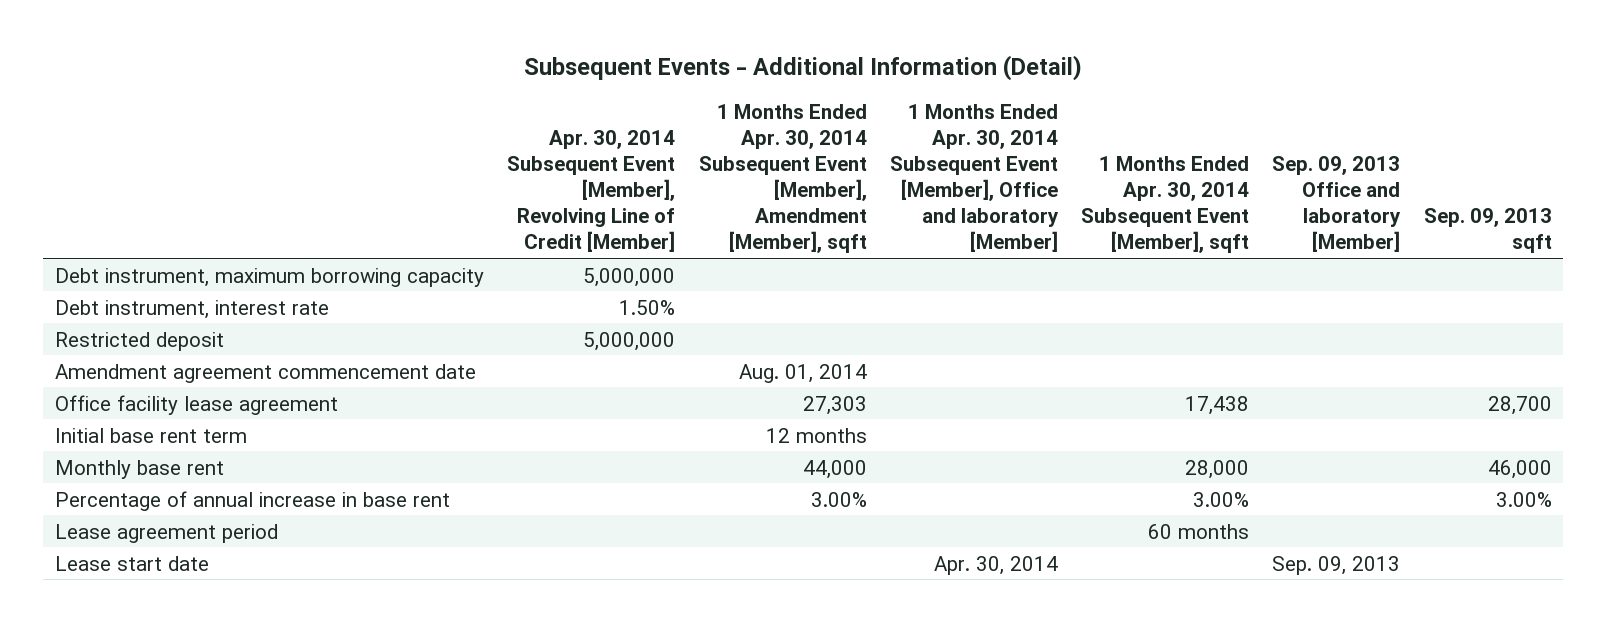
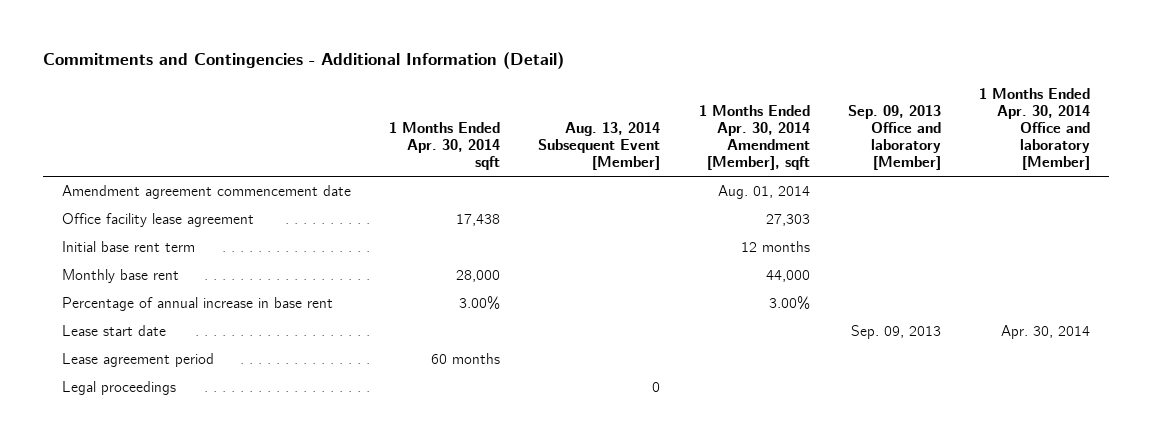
- Subsequent Events - Additional Information (Detail)
+ Commitments and Contingencies - Additional Information (Detail)
- | Apr. 30, 2014 Subsequent Event [Member], Revolving Line of Credit [Member] | 1 Months Ended Apr. 30, 2014 Subsequent Event [Member], Amendment [Member], sqft | 1 Months Ended Apr. 30, 2014 Subsequent Event [Member], Office and laboratory [Member] | 1 Months Ended Apr. 30, 2014 Subsequent Event [Member], sqft | Sep. 09, 2013 Office and laboratory [Member] | Sep. 09, 2013 sqft
+ | 1 Months Ended Apr. 30, 2014 sqft | Aug. 13, 2014 Subsequent Event [Member] | 1 Months Ended Apr. 30, 2014 Amendment [Member], sqft | Sep. 09, 2013 Office and laboratory [Member] | 1 Months Ended Apr. 30, 2014 Office and laboratory [Member]
- Debt instrument, maximum borrowing capacity | 5,000,000 | | | | |
- Debt instrument, interest rate | 1.50% | | | | |
- Restricted deposit | 5,000,000 | | | | |
moved down: Lease agreement period | 60 months | | | |
+ Legal proceedings | | 0 | | |

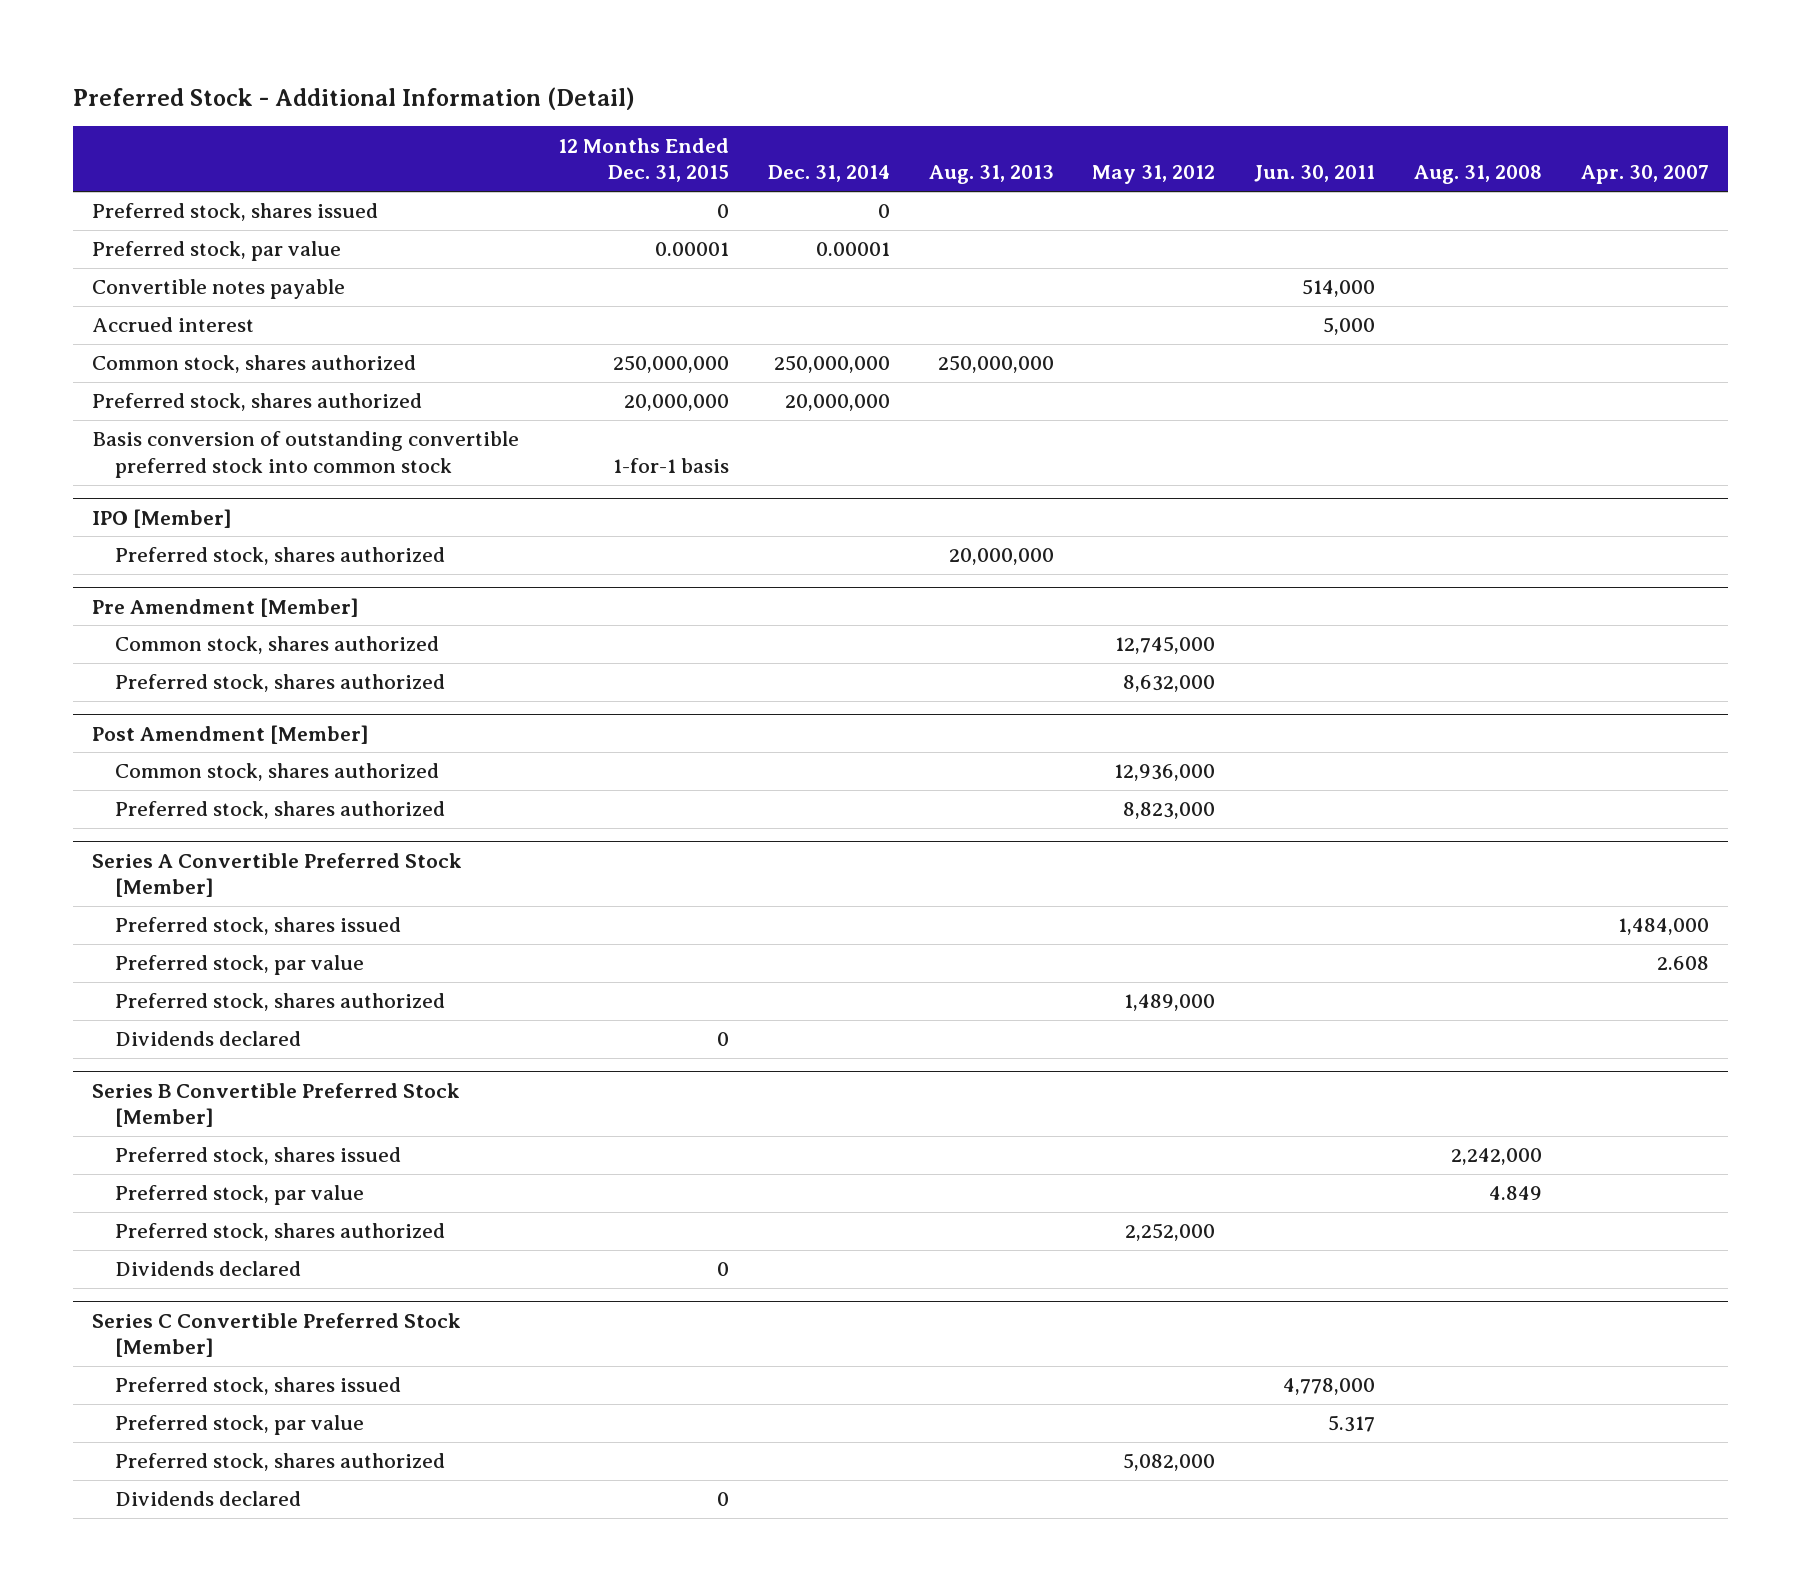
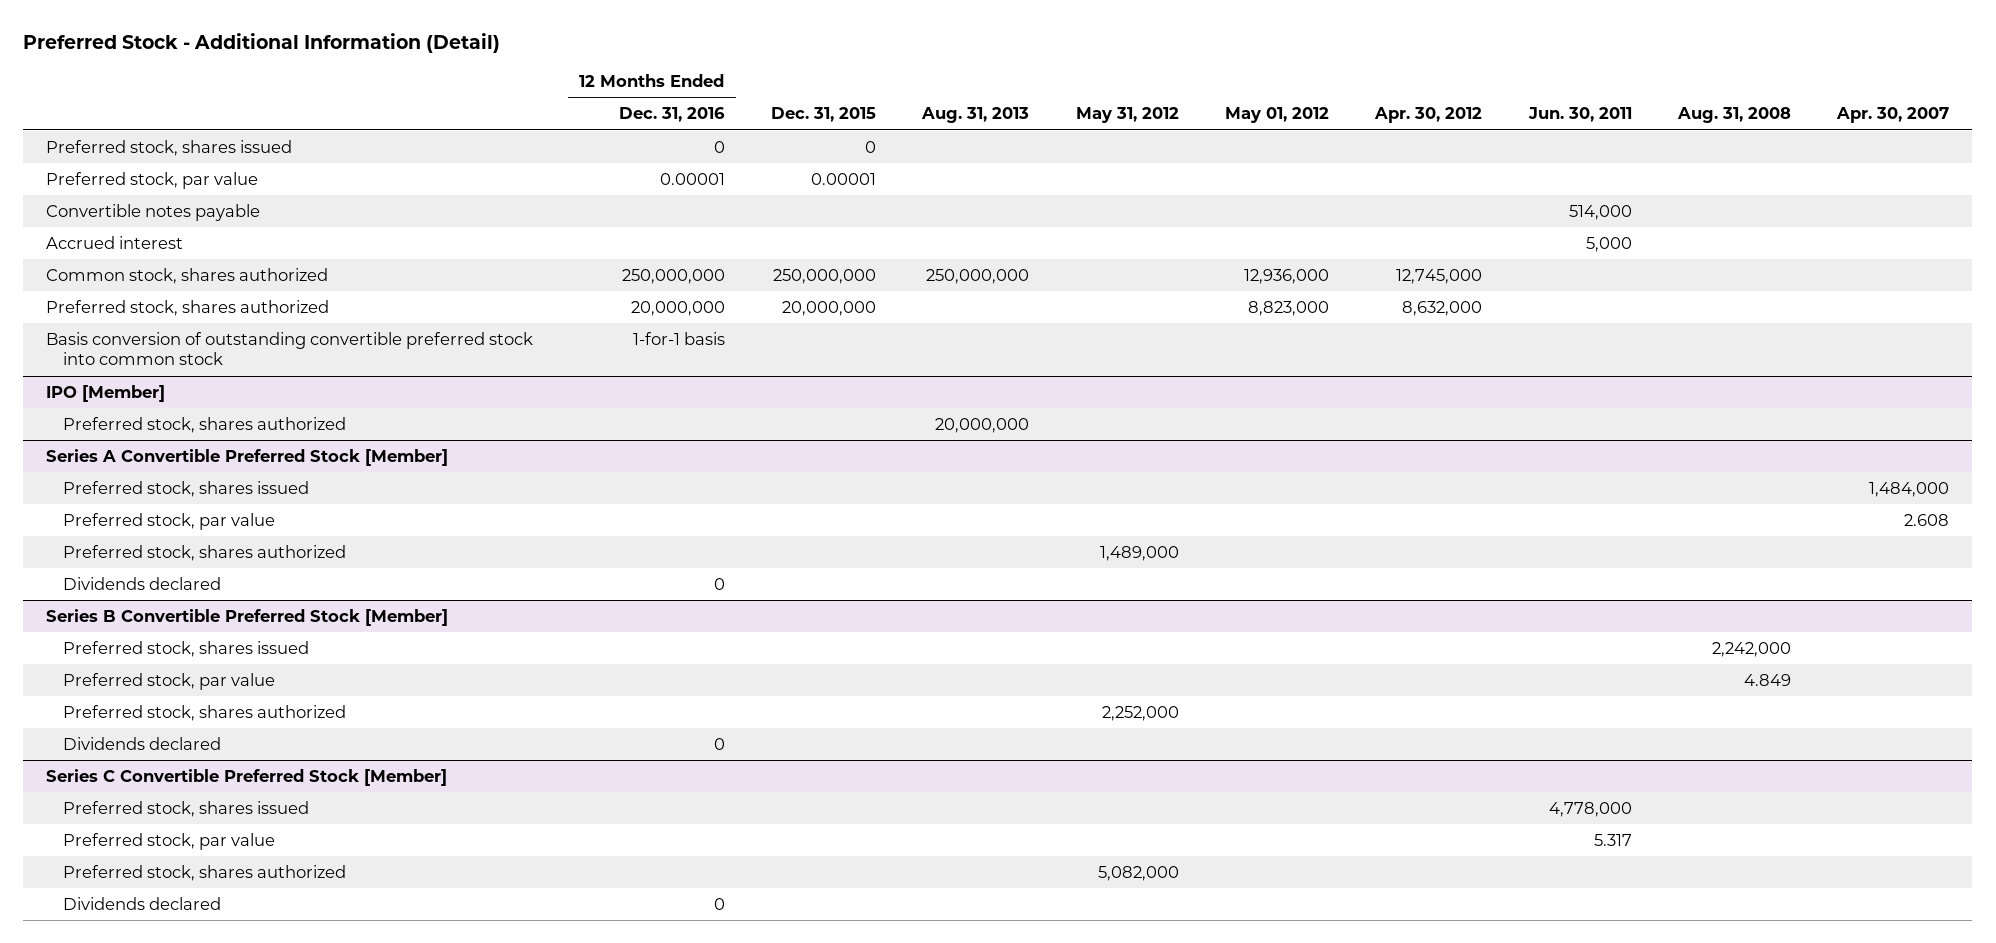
- | 12 Months Ended Dec. 31, 2015 | Dec. 31, 2014 | Aug. 31, 2013 | May 31, 2012 | Jun. 30, 2011 | Aug. 31, 2008 | Apr. 30, 2007
+ | 12 Months Ended Dec. 31, 2016 | Dec. 31, 2015 | Aug. 31, 2013 | May 31, 2012 | May 01, 2012 | Apr. 30, 2012 | Jun. 30, 2011 | Aug. 31, 2008 | Apr. 30, 2007
- Pre Amendment [Member]
- Common stock, shares authorized | | | | 12,745,000 | | |
- Preferred stock, shares authorized | | | | 8,632,000 | | |
- Post Amendment [Member]
- Common stock, shares authorized | | | | 12,936,000 | | |
- Preferred stock, shares authorized | | | | 8,823,000 | | |

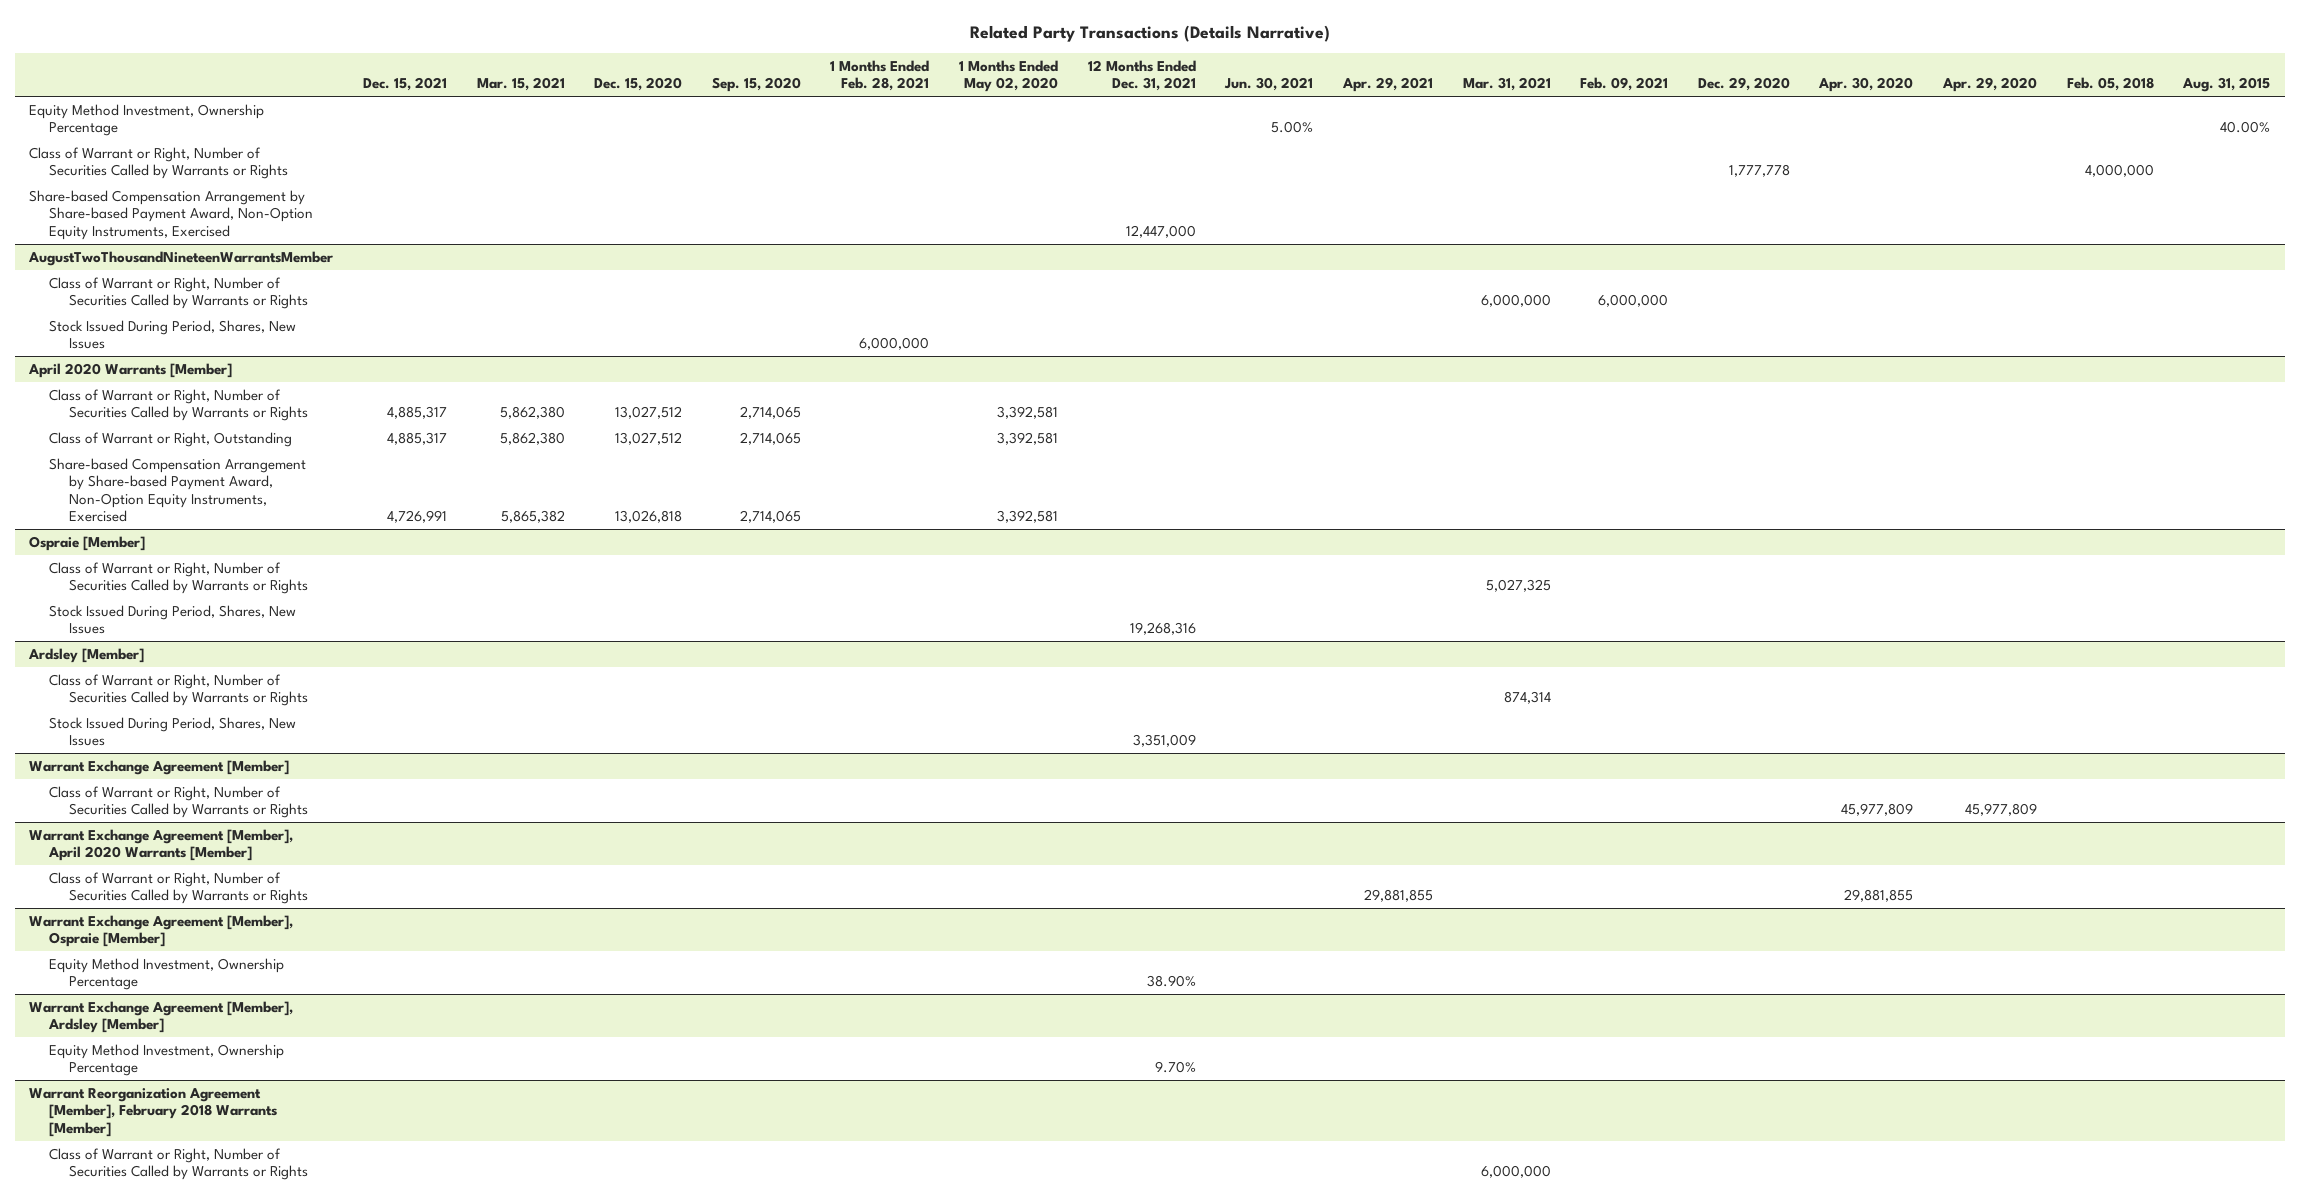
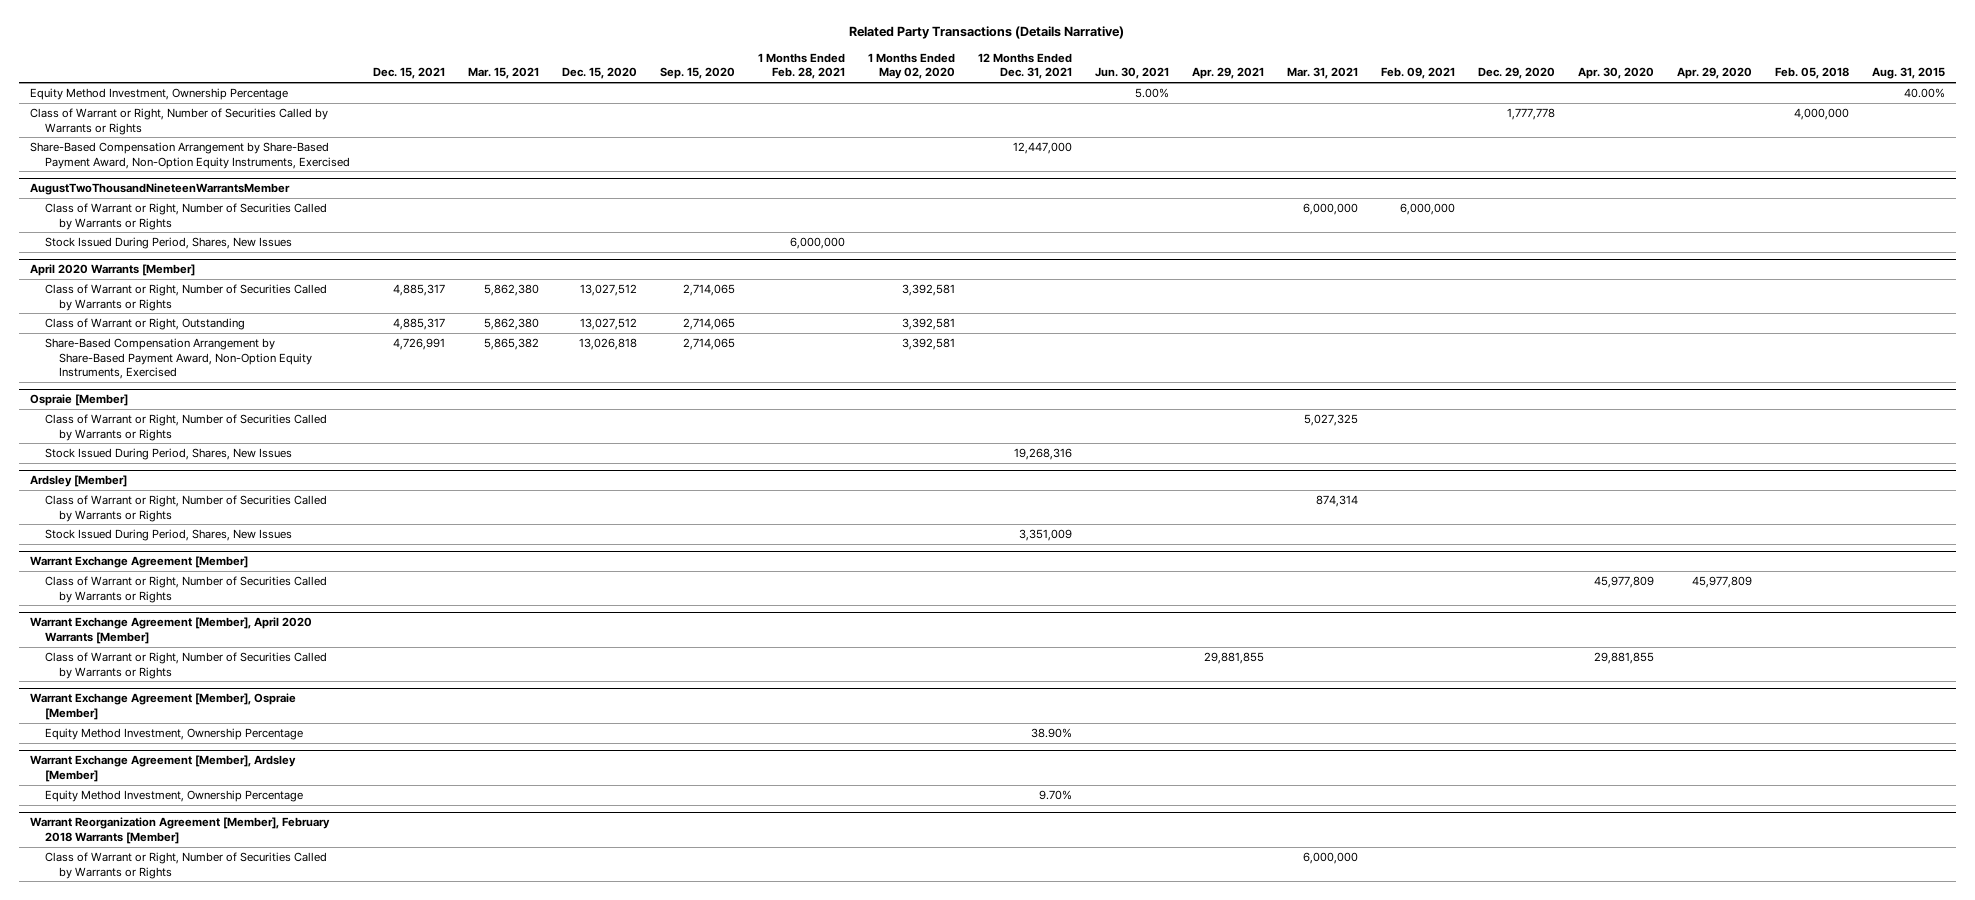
- Share-based Compensation Arrangement by Share-based Payment Award, Non-Option Equity Instruments, Exercised | | | | | | | 12,447,000 | | | | | | | | |
+ Share-Based Compensation Arrangement by Share-Based Payment Award, Non-Option Equity Instruments, Exercised | | | | | | | 12,447,000 | | | | | | | | |
@ April 2020 Warrants [Member]
- Share-based Compensation Arrangement by Share-based Payment Award, Non-Option Equity Instruments, Exercised | 4,726,991 | 5,865,382 | 13,026,818 | 2,714,065 | | 3,392,581 | | | | | | | | | |
+ Share-Based Compensation Arrangement by Share-Based Payment Award, Non-Option Equity Instruments, Exercised | 4,726,991 | 5,865,382 | 13,026,818 | 2,714,065 | | 3,392,581 | | | | | | | | | |

